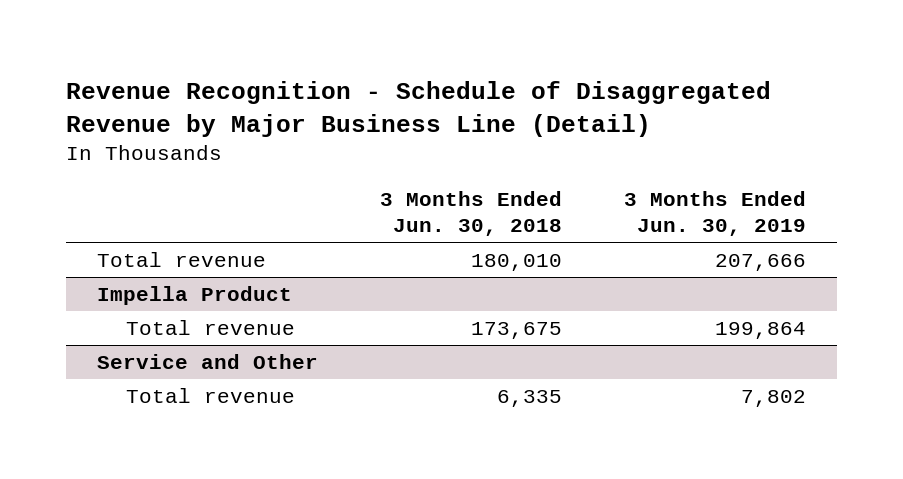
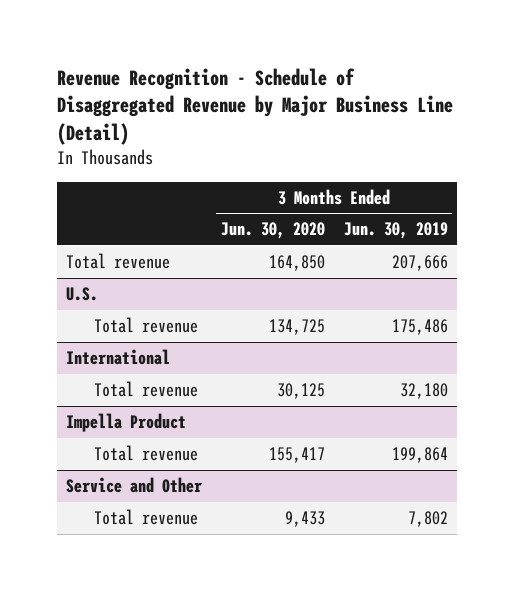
- | 3 Months Ended Jun. 30, 2018 | 3 Months Ended Jun. 30, 2019
+ | 3 Months Ended Jun. 30, 2020 | 3 Months Ended Jun. 30, 2019
+ U.S.
+ Total revenue | 134,725 | 175,486
+ International
+ Total revenue | 30,125 | 32,180

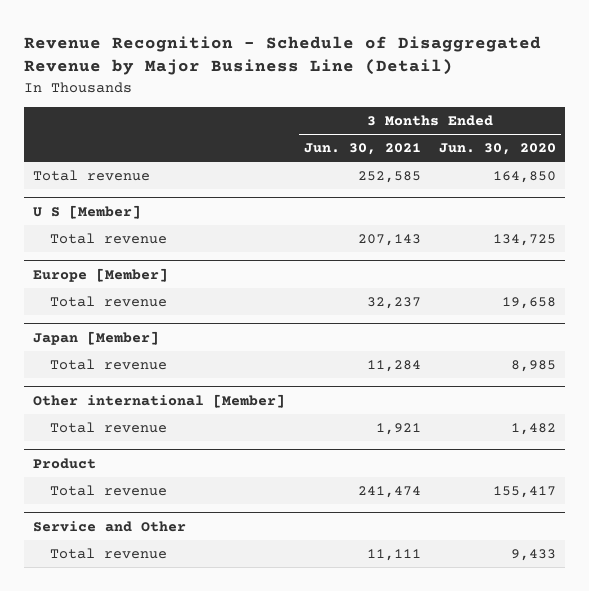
- | 3 Months Ended Jun. 30, 2020 | 3 Months Ended Jun. 30, 2019
+ | 3 Months Ended Jun. 30, 2021 | 3 Months Ended Jun. 30, 2020
- U.S.
+ U S [Member]
- International
- Total revenue | 30,125 | 32,180
- Impella Product
+ Europe [Member]
+ Total revenue | 32,237 | 19,658
+ Japan [Member]
+ Total revenue | 11,284 | 8,985
+ Other international [Member]
+ Total revenue | 1,921 | 1,482
+ Product

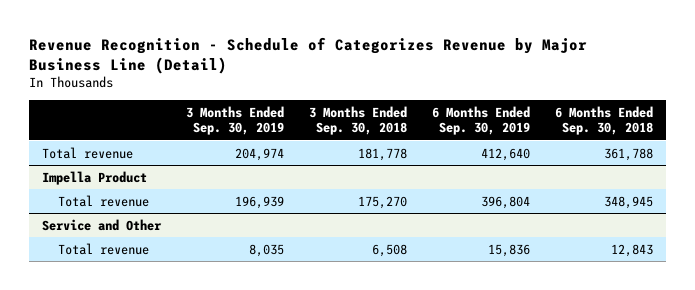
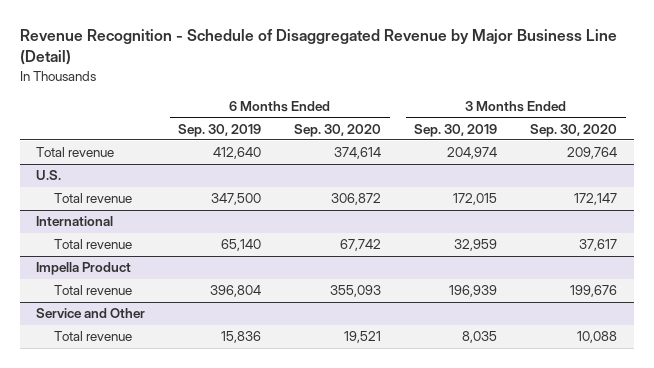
- Revenue Recognition - Schedule of Categorizes Revenue by Major Business Line (Detail)
+ Revenue Recognition - Schedule of Disaggregated Revenue by Major Business Line (Detail)
- | 3 Months Ended Sep. 30, 2019 | 3 Months Ended Sep. 30, 2018 | 6 Months Ended Sep. 30, 2019 | 6 Months Ended Sep. 30, 2018
+ | 6 Months Ended Sep. 30, 2019 | 6 Months Ended Sep. 30, 2020 | 3 Months Ended Sep. 30, 2019 | 3 Months Ended Sep. 30, 2020
+ U.S.
+ Total revenue | 347,500 | 306,872 | 172,015 | 172,147
+ International
+ Total revenue | 65,140 | 67,742 | 32,959 | 37,617

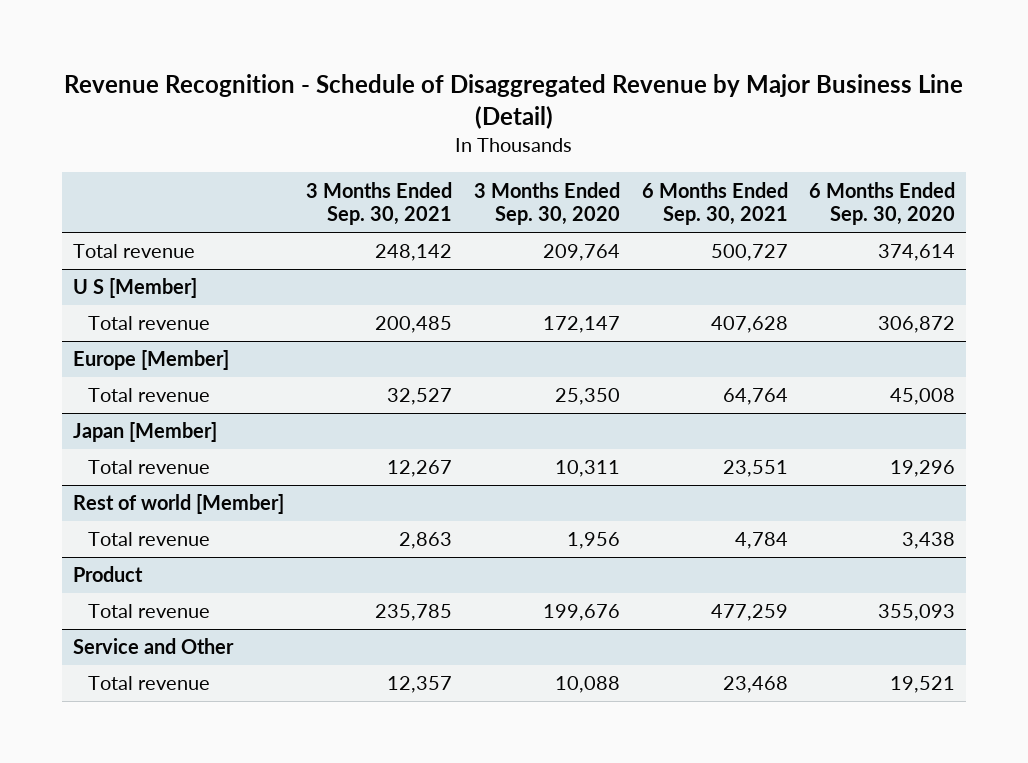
- | 6 Months Ended Sep. 30, 2019 | 6 Months Ended Sep. 30, 2020 | 3 Months Ended Sep. 30, 2019 | 3 Months Ended Sep. 30, 2020
+ | 3 Months Ended Sep. 30, 2021 | 3 Months Ended Sep. 30, 2020 | 6 Months Ended Sep. 30, 2021 | 6 Months Ended Sep. 30, 2020
- U.S.
+ U S [Member]
- International
- Total revenue | 65,140 | 67,742 | 32,959 | 37,617
- Impella Product
+ Europe [Member]
+ Total revenue | 32,527 | 25,350 | 64,764 | 45,008
+ Japan [Member]
+ Total revenue | 12,267 | 10,311 | 23,551 | 19,296
+ Rest of world [Member]
+ Total revenue | 2,863 | 1,956 | 4,784 | 3,438
+ Product

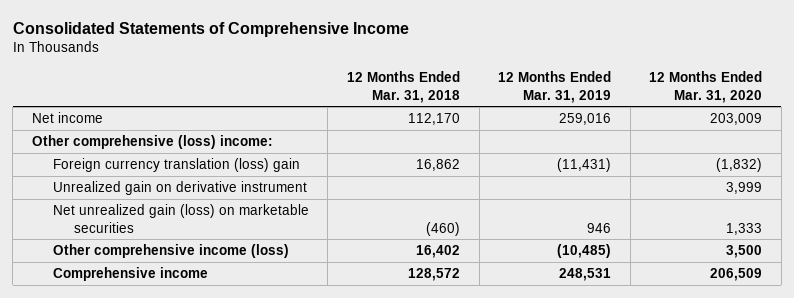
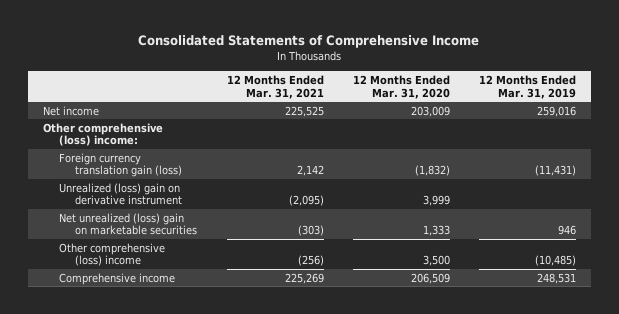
- | 12 Months Ended Mar. 31, 2018 | 12 Months Ended Mar. 31, 2019 | 12 Months Ended Mar. 31, 2020
+ | 12 Months Ended Mar. 31, 2021 | 12 Months Ended Mar. 31, 2020 | 12 Months Ended Mar. 31, 2019
- Foreign currency translation (loss) gain | 16,862 | (11,431) | (1,832)
- Unrealized gain on derivative instrument | | | 3,999
- Net unrealized gain (loss) on marketable securities | (460) | 946 | 1,333
- Other comprehensive income (loss) | 16,402 | (10,485) | 3,500
+ Foreign currency translation gain (loss) | 2,142 | (1,832) | (11,431)
+ Unrealized (loss) gain on derivative instrument | (2,095) | 3,999 |
+ Net unrealized (loss) gain on marketable securities | (303) | 1,333 | 946
+ Other comprehensive (loss) income | (256) | 3,500 | (10,485)

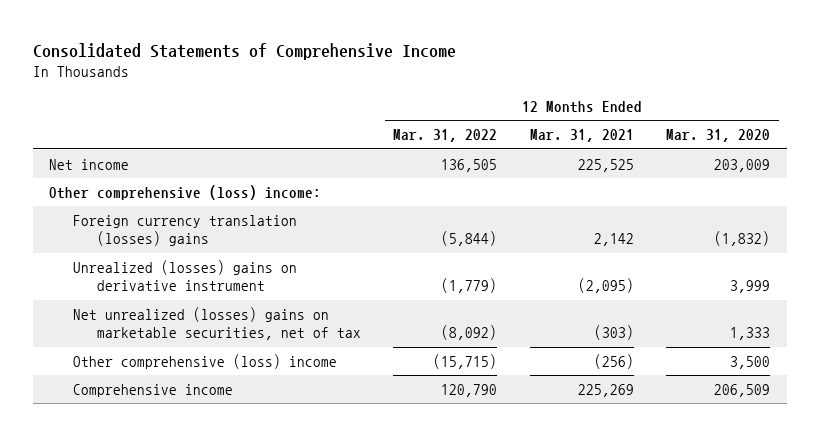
- | 12 Months Ended Mar. 31, 2021 | 12 Months Ended Mar. 31, 2020 | 12 Months Ended Mar. 31, 2019
+ | 12 Months Ended Mar. 31, 2022 | 12 Months Ended Mar. 31, 2021 | 12 Months Ended Mar. 31, 2020
- Foreign currency translation gain (loss) | 2,142 | (1,832) | (11,431)
- Unrealized (loss) gain on derivative instrument | (2,095) | 3,999 |
- Net unrealized (loss) gain on marketable securities | (303) | 1,333 | 946
+ Foreign currency translation (losses) gains | (5,844) | 2,142 | (1,832)
+ Unrealized (losses) gains on derivative instrument | (1,779) | (2,095) | 3,999
+ Net unrealized (losses) gains on marketable securities, net of tax | (8,092) | (303) | 1,333

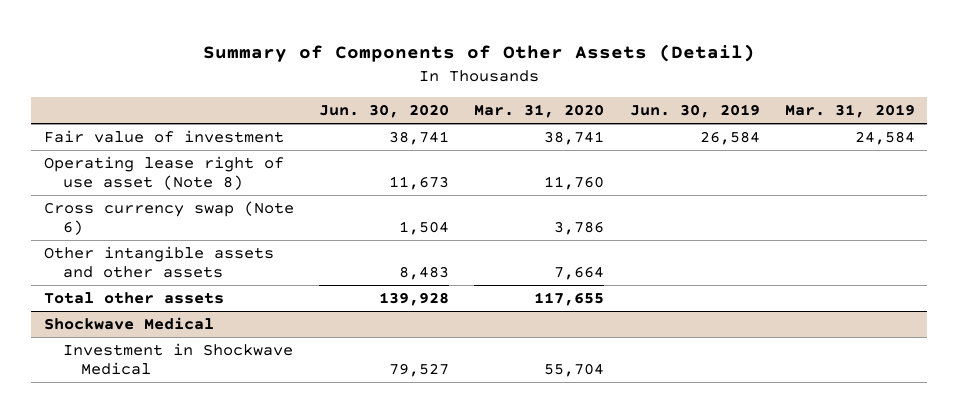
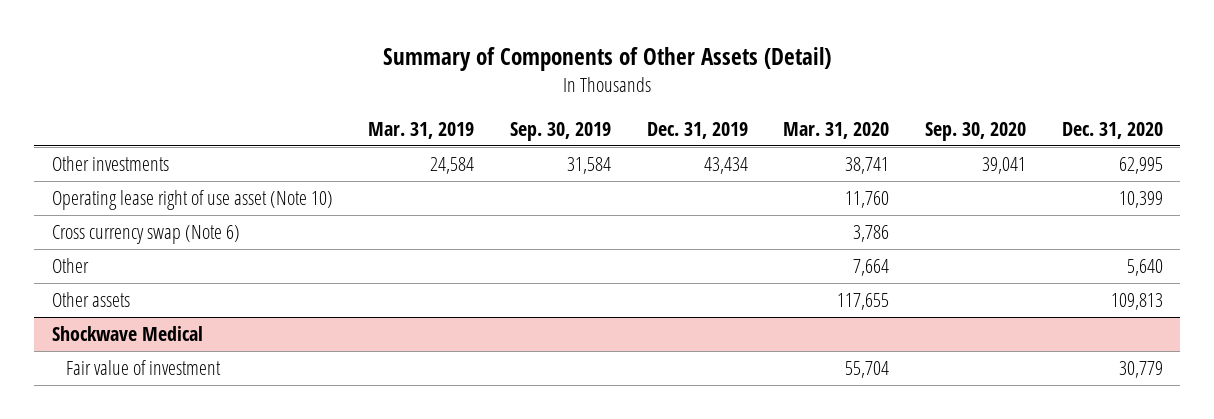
- | Jun. 30, 2020 | Mar. 31, 2020 | Jun. 30, 2019 | Mar. 31, 2019
+ | Mar. 31, 2019 | Sep. 30, 2019 | Dec. 31, 2019 | Mar. 31, 2020 | Sep. 30, 2020 | Dec. 31, 2020
- Fair value of investment | 38,741 | 38,741 | 26,584 | 24,584
- Operating lease right of use asset (Note 8) | 11,673 | 11,760 | |
+ Other investments | 24,584 | 31,584 | 43,434 | 38,741 | 39,041 | 62,995
+ Operating lease right of use asset (Note 10) | | | | 11,760 | | 10,399
- Other intangible assets and other assets | 8,483 | 7,664 | |
- Total other assets | 139,928 | 117,655 | |
+ Other | | | | 7,664 | | 5,640
+ Other assets | | | | 117,655 | | 109,813
@ Shockwave Medical
- Investment in Shockwave Medical | 79,527 | 55,704 | |
+ Fair value of investment | | | | 55,704 | | 30,779

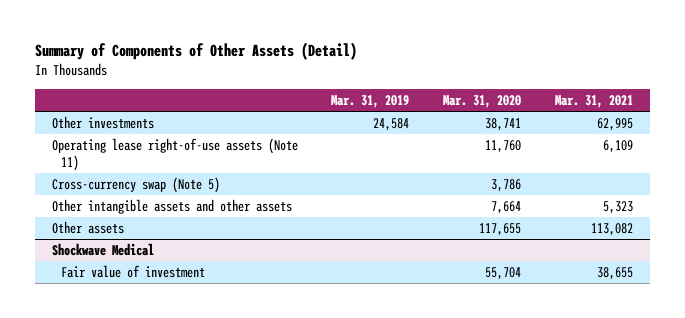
- | Mar. 31, 2019 | Sep. 30, 2019 | Dec. 31, 2019 | Mar. 31, 2020 | Sep. 30, 2020 | Dec. 31, 2020
+ | Mar. 31, 2019 | Mar. 31, 2020 | Mar. 31, 2021
- Operating lease right of use asset (Note 10) | | | | 11,760 | | 10,399
- Cross currency swap (Note 6) | | | | 3,786 | |
- Other | | | | 7,664 | | 5,640
+ Operating lease right-of-use assets (Note 11) | | 11,760 | 6,109
+ Cross-currency swap (Note 5) | | 3,786 |
+ Other intangible assets and other assets | | 7,664 | 5,323

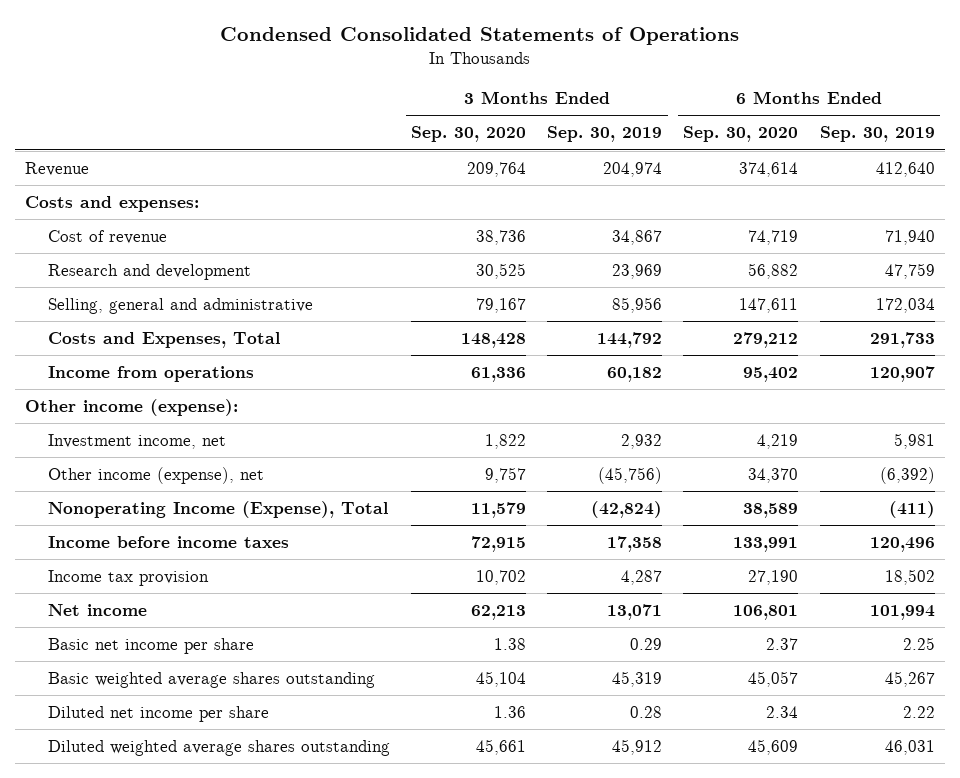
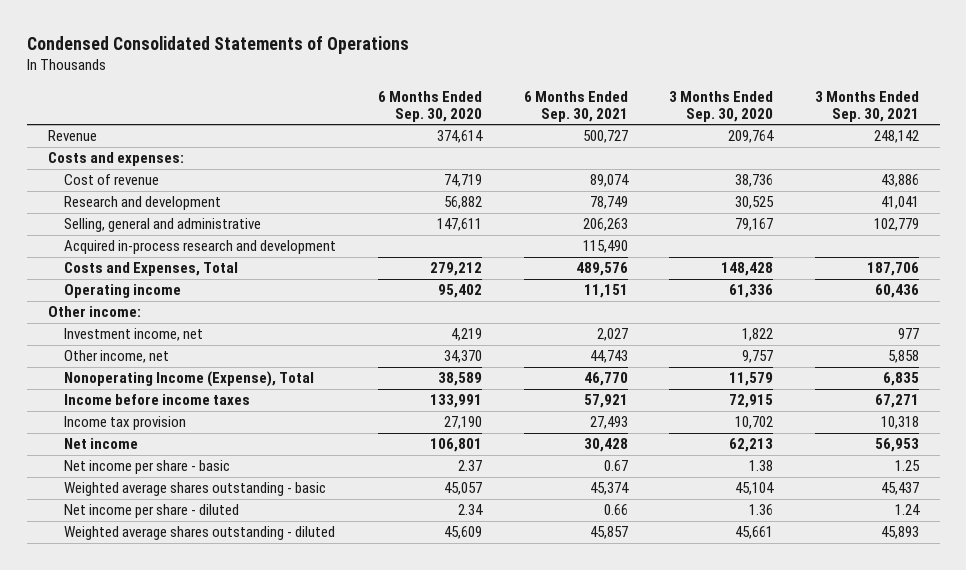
- | 3 Months Ended Sep. 30, 2020 | 3 Months Ended Sep. 30, 2019 | 6 Months Ended Sep. 30, 2020 | 6 Months Ended Sep. 30, 2019
+ | 6 Months Ended Sep. 30, 2020 | 6 Months Ended Sep. 30, 2021 | 3 Months Ended Sep. 30, 2020 | 3 Months Ended Sep. 30, 2021
+ Acquired in-process research and development | | 115,490 | |
- Income from operations | 61,336 | 60,182 | 95,402 | 120,907
- Other income (expense):
+ Operating income | 95,402 | 11,151 | 61,336 | 60,436
+ Other income:
- Other income (expense), net | 9,757 | (45,756) | 34,370 | (6,392)
+ Other income, net | 34,370 | 44,743 | 9,757 | 5,858
- Basic net income per share | 1.38 | 0.29 | 2.37 | 2.25
- Basic weighted average shares outstanding | 45,104 | 45,319 | 45,057 | 45,267
- Diluted net income per share | 1.36 | 0.28 | 2.34 | 2.22
- Diluted weighted average shares outstanding | 45,661 | 45,912 | 45,609 | 46,031
+ Net income per share - basic | 2.37 | 0.67 | 1.38 | 1.25
+ Weighted average shares outstanding - basic | 45,057 | 45,374 | 45,104 | 45,437
+ Net income per share - diluted | 2.34 | 0.66 | 1.36 | 1.24
+ Weighted average shares outstanding - diluted | 45,609 | 45,857 | 45,661 | 45,893

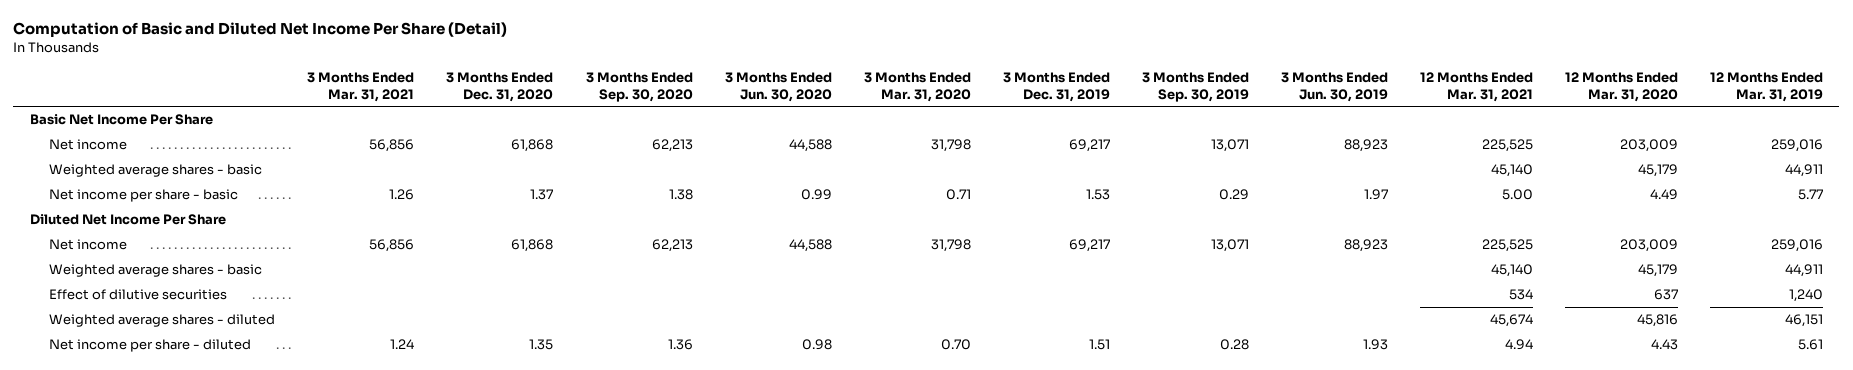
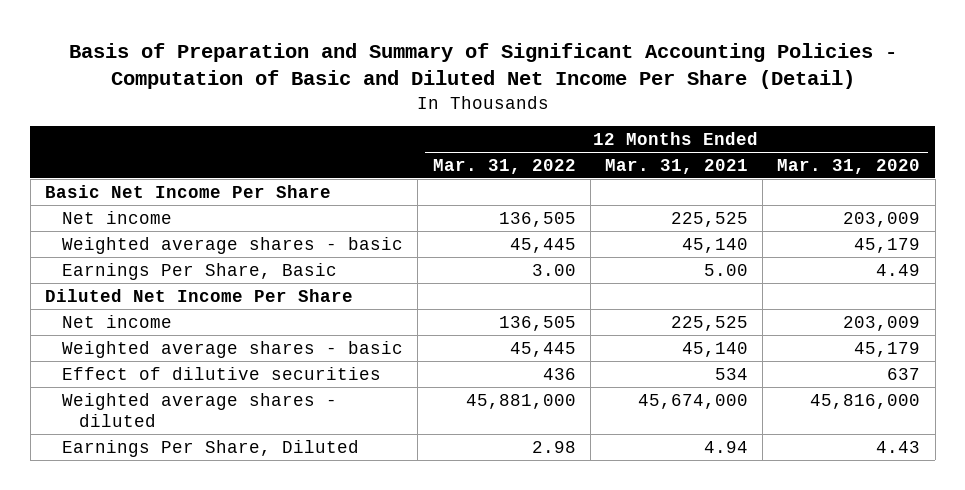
- Computation of Basic and Diluted Net Income Per Share (Detail)
+ Basis of Preparation and Summary of Significant Accounting Policies - Computation of Basic and Diluted Net Income Per Share (Detail)
- | 3 Months Ended Mar. 31, 2021 | 3 Months Ended Dec. 31, 2020 | 3 Months Ended Sep. 30, 2020 | 3 Months Ended Jun. 30, 2020 | 3 Months Ended Mar. 31, 2020 | 3 Months Ended Dec. 31, 2019 | 3 Months Ended Sep. 30, 2019 | 3 Months Ended Jun. 30, 2019 | 12 Months Ended Mar. 31, 2021 | 12 Months Ended Mar. 31, 2020 | 12 Months Ended Mar. 31, 2019
+ | 12 Months Ended Mar. 31, 2022 | 12 Months Ended Mar. 31, 2021 | 12 Months Ended Mar. 31, 2020
- Net income per share - basic | 1.26 | 1.37 | 1.38 | 0.99 | 0.71 | 1.53 | 0.29 | 1.97 | 5.00 | 4.49 | 5.77
+ Earnings Per Share, Basic | 3.00 | 5.00 | 4.49
- Weighted average shares - diluted | | | | | | | | | 45,674 | 45,816 | 46,151
- Net income per share - diluted | 1.24 | 1.35 | 1.36 | 0.98 | 0.70 | 1.51 | 0.28 | 1.93 | 4.94 | 4.43 | 5.61
+ Weighted average shares - diluted | 45,881,000 | 45,674,000 | 45,816,000
+ Earnings Per Share, Diluted | 2.98 | 4.94 | 4.43

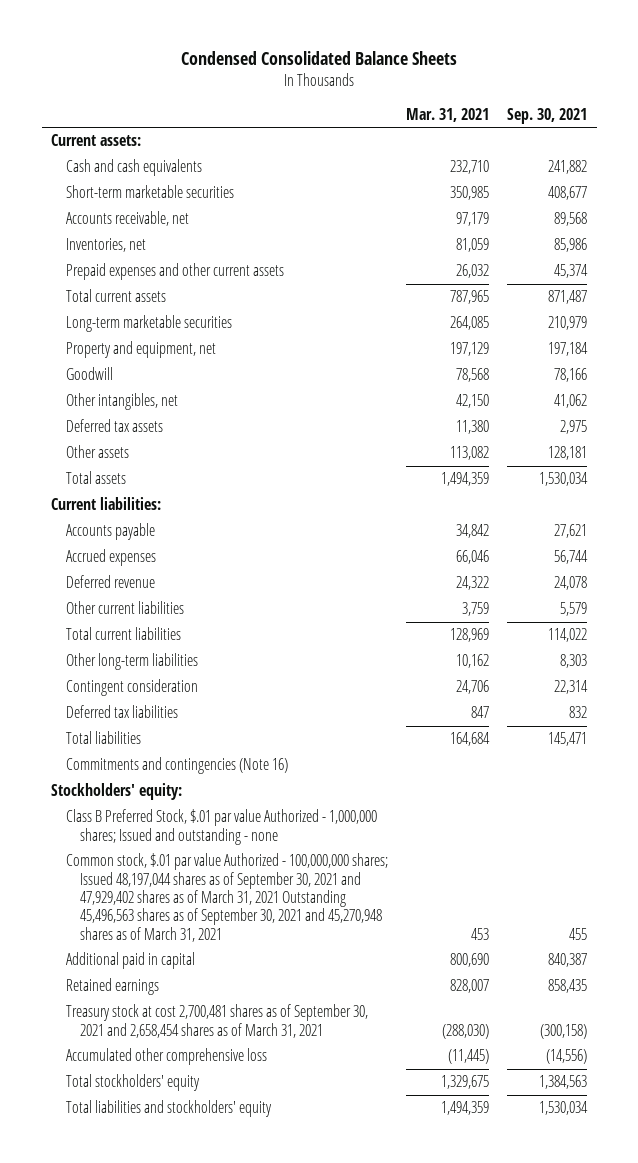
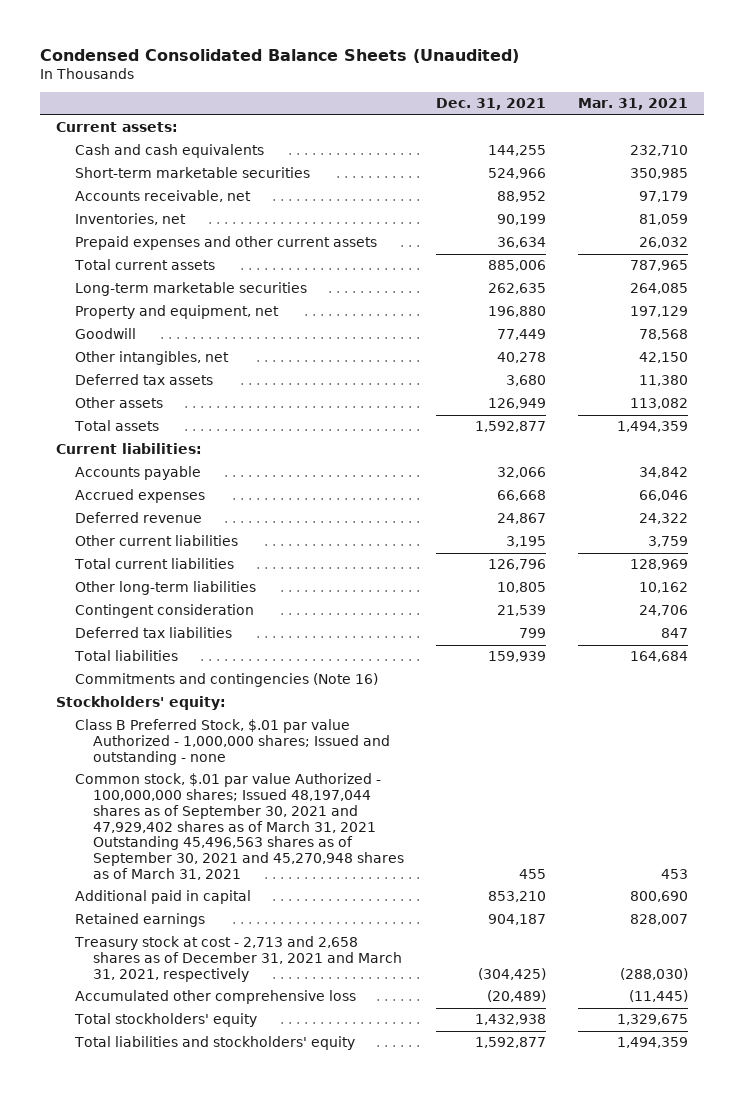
- Condensed Consolidated Balance Sheets
+ Condensed Consolidated Balance Sheets (Unaudited)
- | Mar. 31, 2021 | Sep. 30, 2021
+ | Dec. 31, 2021 | Mar. 31, 2021
- Treasury stock at cost 2,700,481 shares as of September 30, 2021 and 2,658,454 shares as of March 31, 2021 | (288,030) | (300,158)
+ Treasury stock at cost - 2,713 and 2,658 shares as of December 31, 2021 and March 31, 2021, respectively | (304,425) | (288,030)

